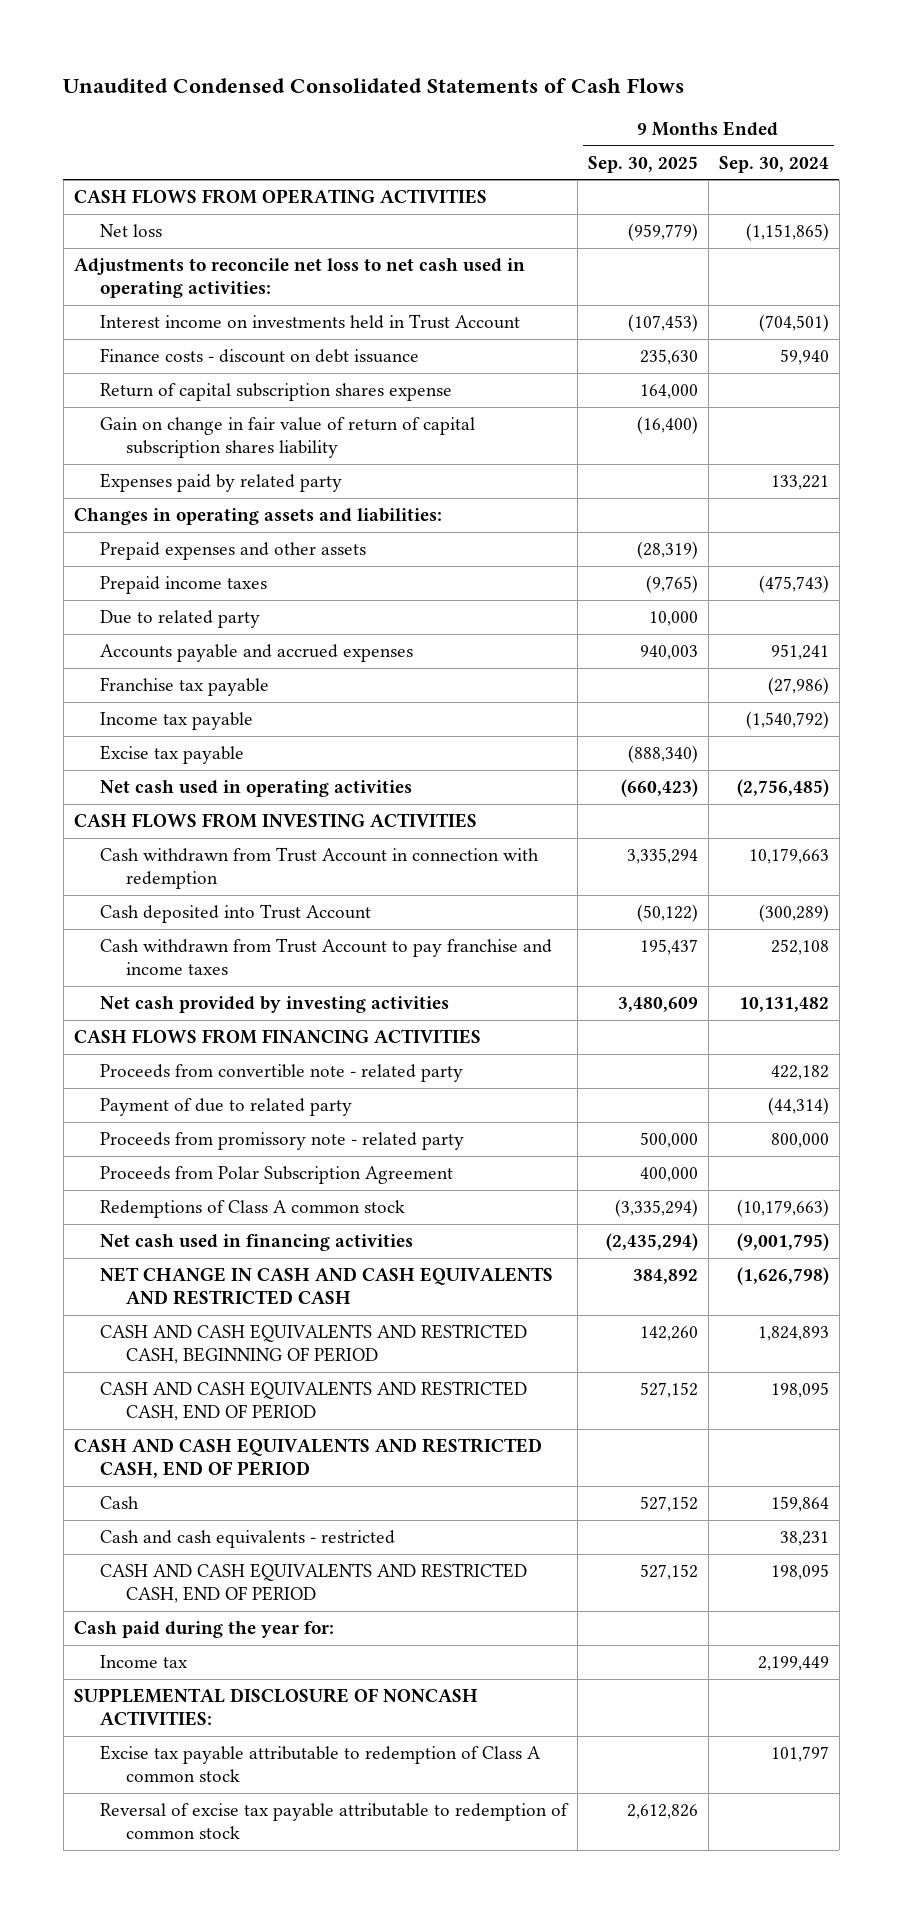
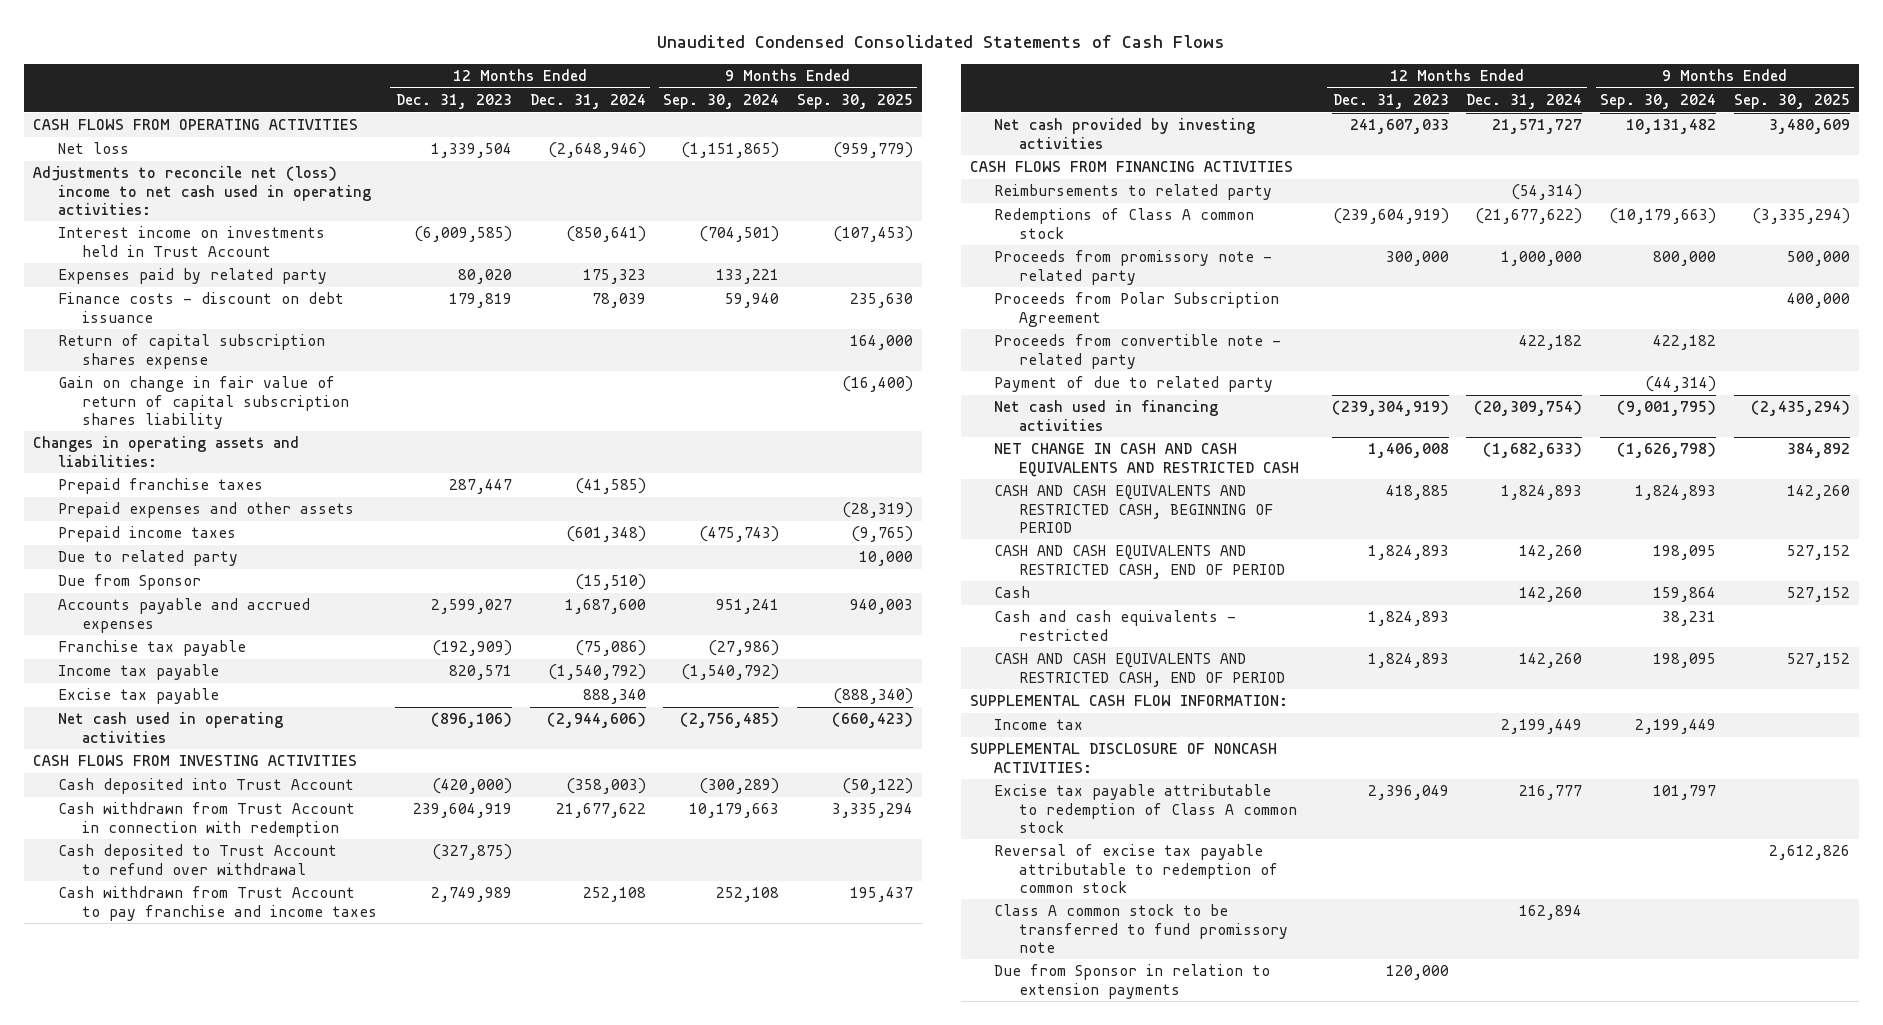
- | 9 Months Ended Sep. 30, 2025 | 9 Months Ended Sep. 30, 2024
+ | 12 Months Ended Dec. 31, 2023 | 12 Months Ended Dec. 31, 2024 | 9 Months Ended Sep. 30, 2024 | 9 Months Ended Sep. 30, 2025
- Adjustments to reconcile net loss to net cash used in operating activities:
+ Adjustments to reconcile net (loss) income to net cash used in operating activities:
moved up: Expenses paid by related party | 80,020 | 175,323 | 133,221 |
+ Prepaid franchise taxes | 287,447 | (41,585) | |
+ Due from Sponsor | | (15,510) | |
moved down: Cash withdrawn from Trust Account in connection with redemption | 239,604,919 | 21,677,622 | 10,179,663 | 3,335,294
+ Cash deposited to Trust Account to refund over withdrawal | (327,875) | | |
+ Reimbursements to related party | | (54,314) | |
moved up: Redemptions of Class A common stock | (239,604,919) | (21,677,622) | (10,179,663) | (3,335,294)
moved down: Proceeds from convertible note - related party | | 422,182 | 422,182 |
moved down: Payment of due to related party | | | (44,314) |
- CASH AND CASH EQUIVALENTS AND RESTRICTED CASH, END OF PERIOD
- Cash paid during the year for:
+ SUPPLEMENTAL CASH FLOW INFORMATION:
+ Class A common stock to be transferred to fund promissory note | | 162,894 | |
+ Due from Sponsor in relation to extension payments | 120,000 | | |

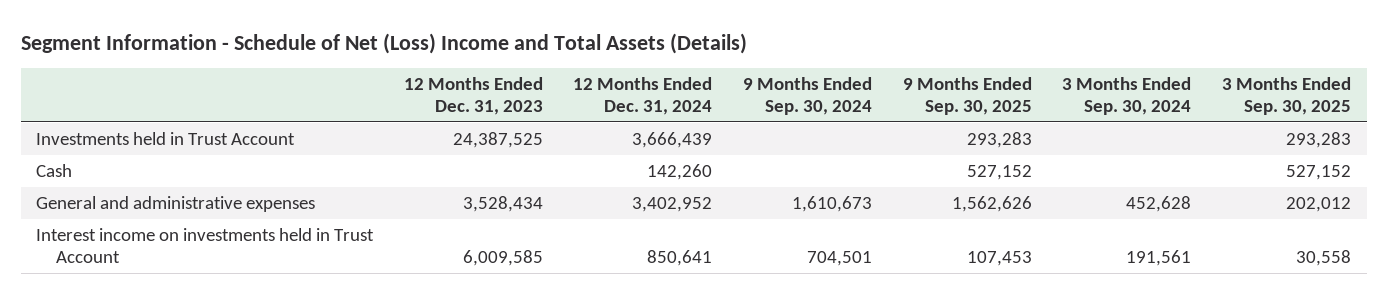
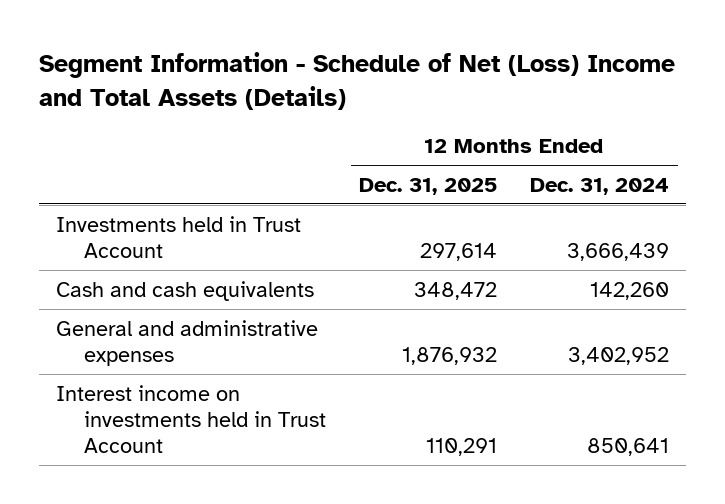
- | 12 Months Ended Dec. 31, 2023 | 12 Months Ended Dec. 31, 2024 | 9 Months Ended Sep. 30, 2024 | 9 Months Ended Sep. 30, 2025 | 3 Months Ended Sep. 30, 2024 | 3 Months Ended Sep. 30, 2025
+ | 12 Months Ended Dec. 31, 2025 | 12 Months Ended Dec. 31, 2024
- Cash | | 142,260 | | 527,152 | | 527,152
+ Cash and cash equivalents | 348,472 | 142,260

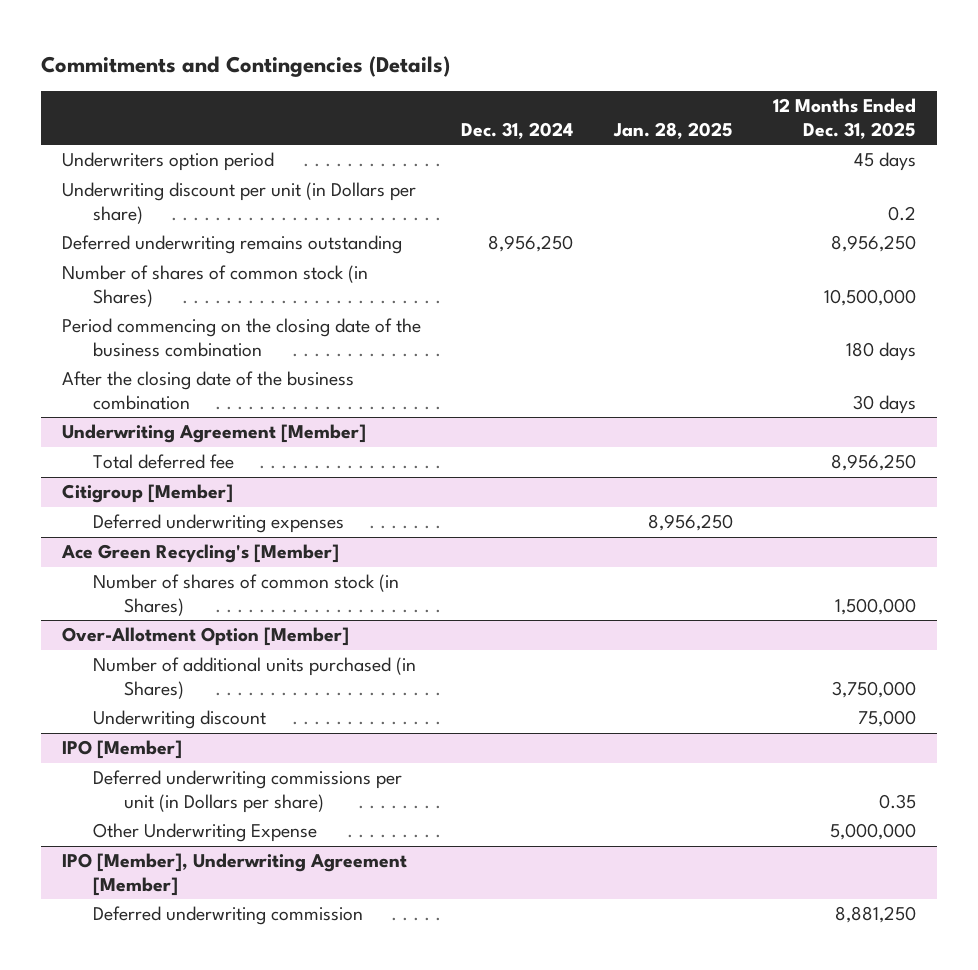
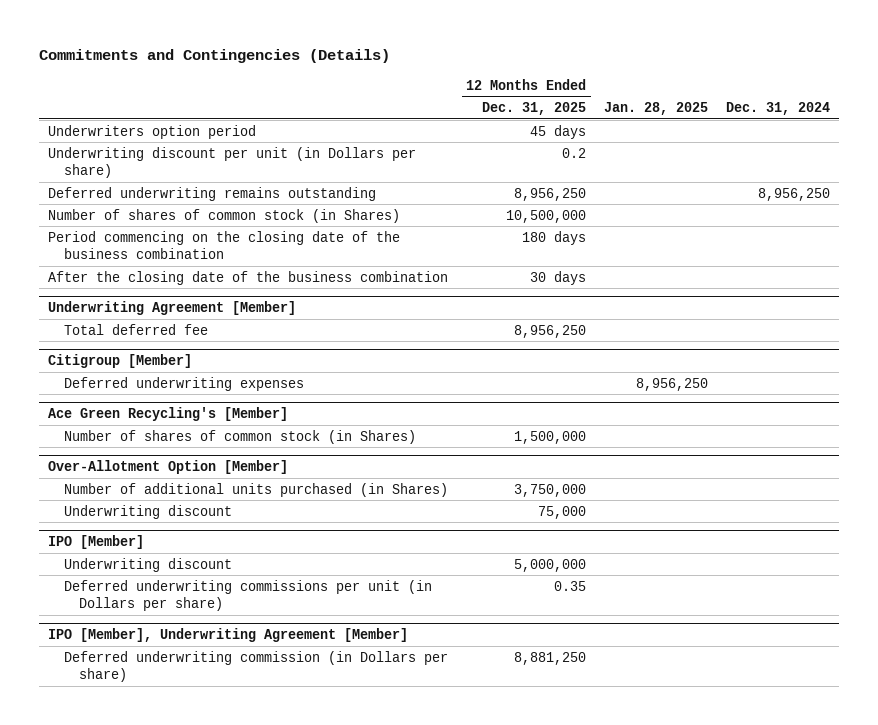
- | Dec. 31, 2024 | Jan. 28, 2025 | 12 Months Ended Dec. 31, 2025
+ | 12 Months Ended Dec. 31, 2025 | Jan. 28, 2025 | Dec. 31, 2024
@ IPO [Member]
+ Underwriting discount | 5,000,000 | |
- Other Underwriting Expense | | | 5,000,000
@ IPO [Member], Underwriting Agreement [Member]
- Deferred underwriting commission | | | 8,881,250
+ Deferred underwriting commission (in Dollars per share) | 8,881,250 | |

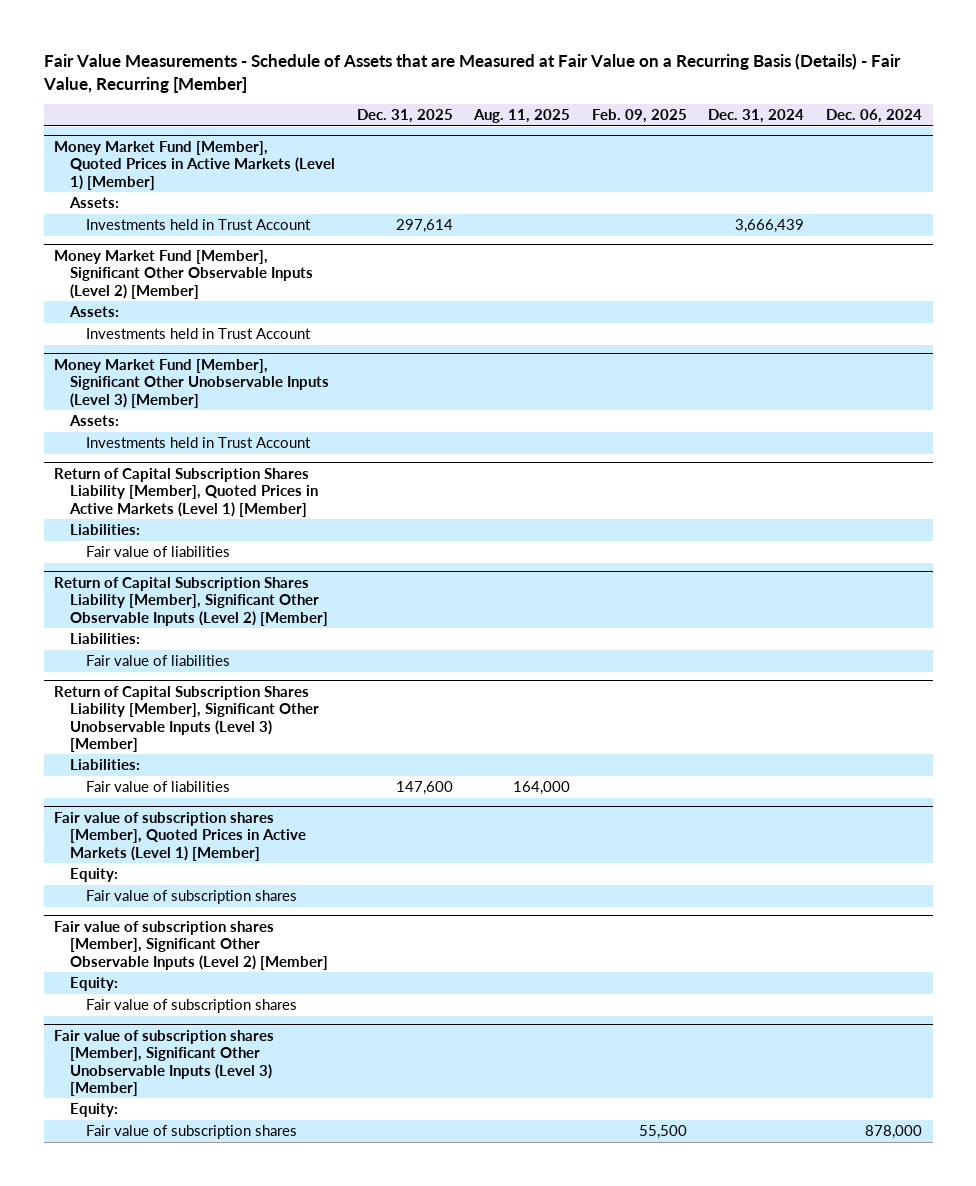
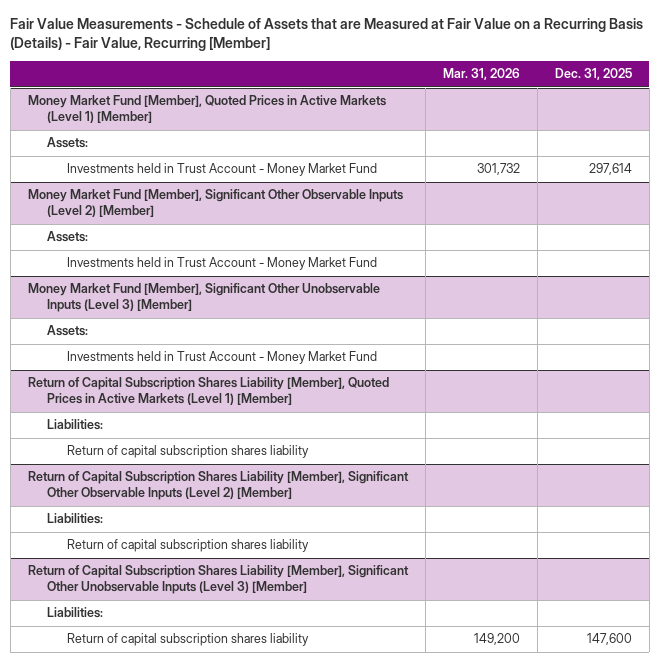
- | Dec. 31, 2025 | Aug. 11, 2025 | Feb. 09, 2025 | Dec. 31, 2024 | Dec. 06, 2024
+ | Mar. 31, 2026 | Dec. 31, 2025
@ Money Market Fund [Member], Quoted Prices in Active Markets (Level 1) [Member]
- Investments held in Trust Account | 297,614 | | | 3,666,439 |
+ Investments held in Trust Account - Money Market Fund | 301,732 | 297,614
@ Money Market Fund [Member], Significant Other Observable Inputs (Level 2) [Member]
- Investments held in Trust Account
+ Investments held in Trust Account - Money Market Fund
@ Money Market Fund [Member], Significant Other Unobservable Inputs (Level 3) [Member]
- Investments held in Trust Account
+ Investments held in Trust Account - Money Market Fund
@ Return of Capital Subscription Shares Liability [Member], Quoted Prices in Active Markets (Level 1) [Member]
- Fair value of liabilities
+ Return of capital subscription shares liability
@ Return of Capital Subscription Shares Liability [Member], Significant Other Observable Inputs (Level 2) [Member]
- Fair value of liabilities
+ Return of capital subscription shares liability
@ Return of Capital Subscription Shares Liability [Member], Significant Other Unobservable Inputs (Level 3) [Member]
- Fair value of liabilities | 147,600 | 164,000 | | |
- Fair value of subscription shares [Member], Quoted Prices in Active Markets (Level 1) [Member]
- Equity:
- Fair value of subscription shares
- Fair value of subscription shares [Member], Significant Other Observable Inputs (Level 2) [Member]
- Equity:
- Fair value of subscription shares
- Fair value of subscription shares [Member], Significant Other Unobservable Inputs (Level 3) [Member]
- Equity:
- Fair value of subscription shares | | | 55,500 | | 878,000
@ Return of Capital Subscription Shares Liability [Member], Significant Other Unobservable Inputs (Level 3) [Member]
+ Return of capital subscription shares liability | 149,200 | 147,600

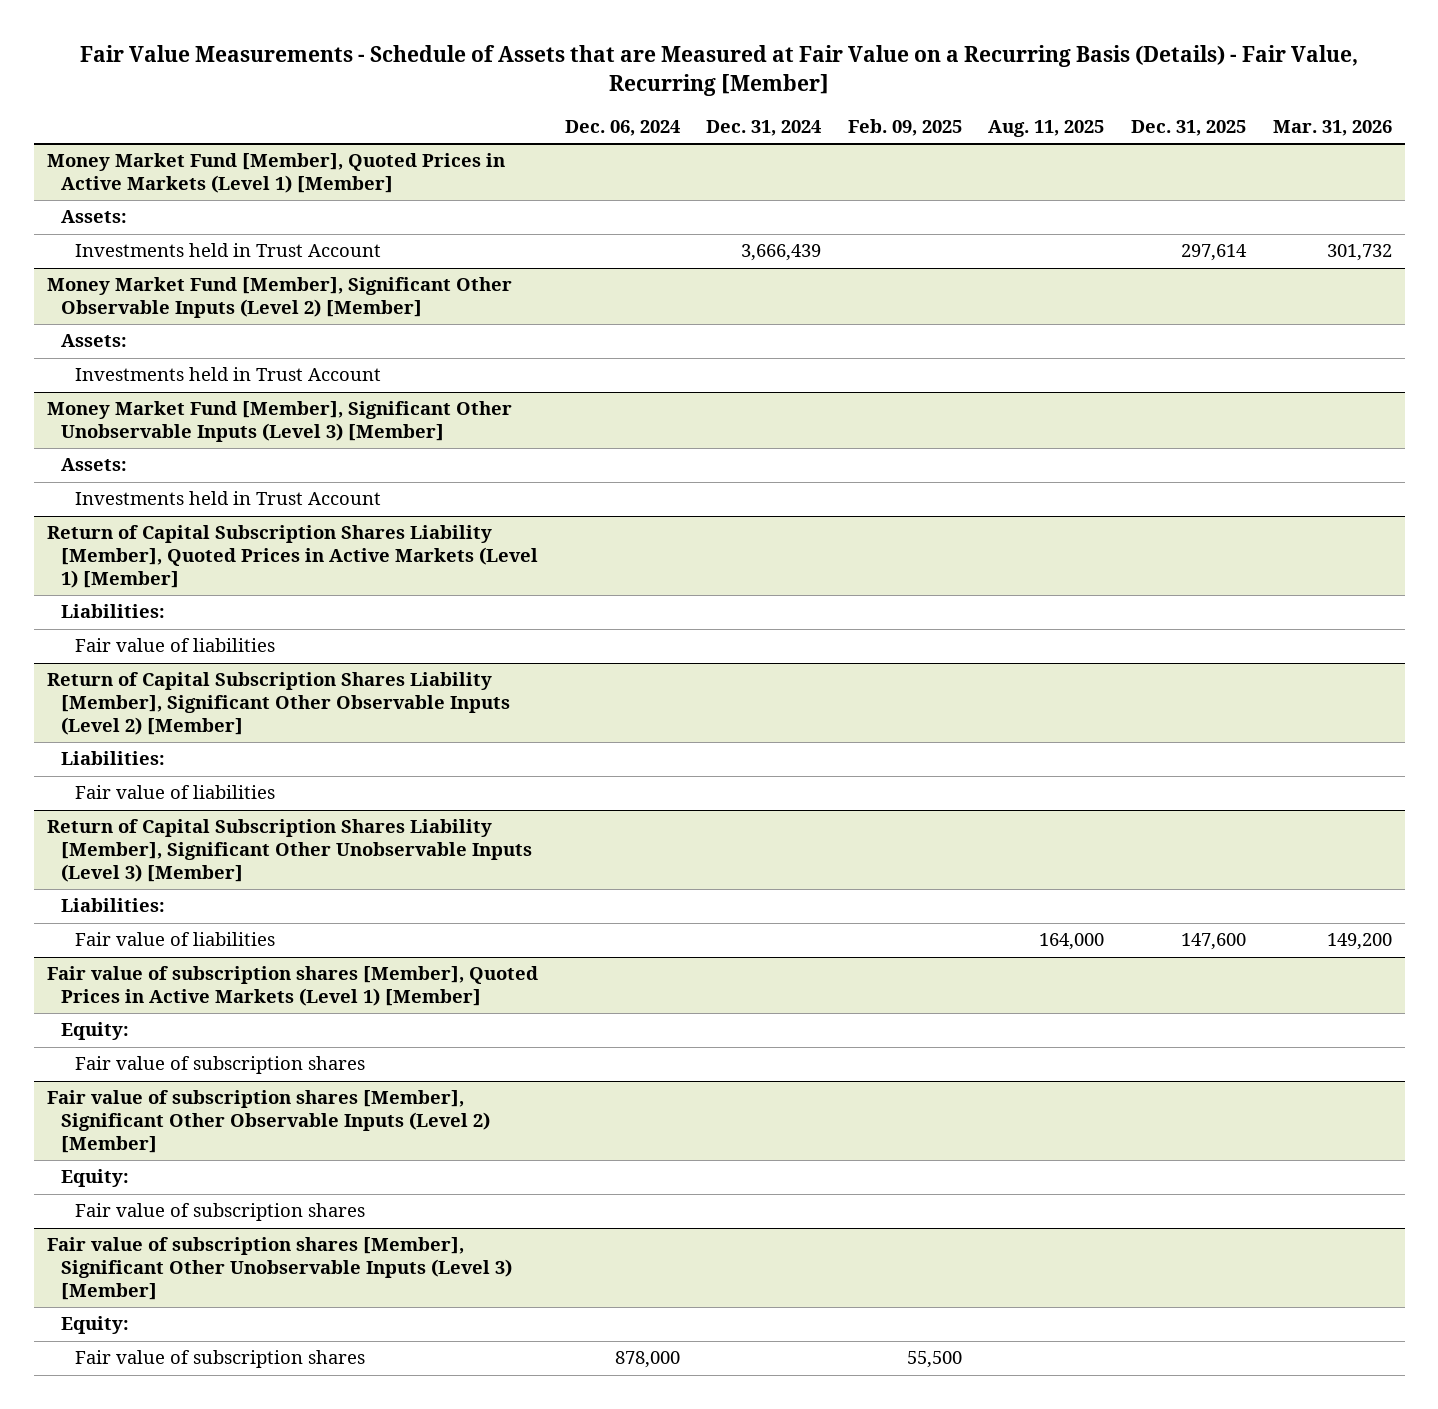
- | Mar. 31, 2026 | Dec. 31, 2025
+ | Dec. 06, 2024 | Dec. 31, 2024 | Feb. 09, 2025 | Aug. 11, 2025 | Dec. 31, 2025 | Mar. 31, 2026
@ Money Market Fund [Member], Quoted Prices in Active Markets (Level 1) [Member]
- Investments held in Trust Account - Money Market Fund | 301,732 | 297,614
+ Investments held in Trust Account | | 3,666,439 | | | 297,614 | 301,732
@ Money Market Fund [Member], Significant Other Observable Inputs (Level 2) [Member]
- Investments held in Trust Account - Money Market Fund
+ Investments held in Trust Account
@ Money Market Fund [Member], Significant Other Unobservable Inputs (Level 3) [Member]
- Investments held in Trust Account - Money Market Fund
+ Investments held in Trust Account
@ Return of Capital Subscription Shares Liability [Member], Quoted Prices in Active Markets (Level 1) [Member]
- Return of capital subscription shares liability
+ Fair value of liabilities
@ Return of Capital Subscription Shares Liability [Member], Significant Other Observable Inputs (Level 2) [Member]
- Return of capital subscription shares liability
+ Fair value of liabilities
@ Return of Capital Subscription Shares Liability [Member], Significant Other Unobservable Inputs (Level 3) [Member]
- Return of capital subscription shares liability | 149,200 | 147,600
+ Fair value of liabilities | | | | 164,000 | 147,600 | 149,200
+ Fair value of subscription shares [Member], Quoted Prices in Active Markets (Level 1) [Member]
+ Equity:
+ Fair value of subscription shares
+ Fair value of subscription shares [Member], Significant Other Observable Inputs (Level 2) [Member]
+ Equity:
+ Fair value of subscription shares
+ Fair value of subscription shares [Member], Significant Other Unobservable Inputs (Level 3) [Member]
+ Equity:
+ Fair value of subscription shares | 878,000 | | 55,500 | | |

